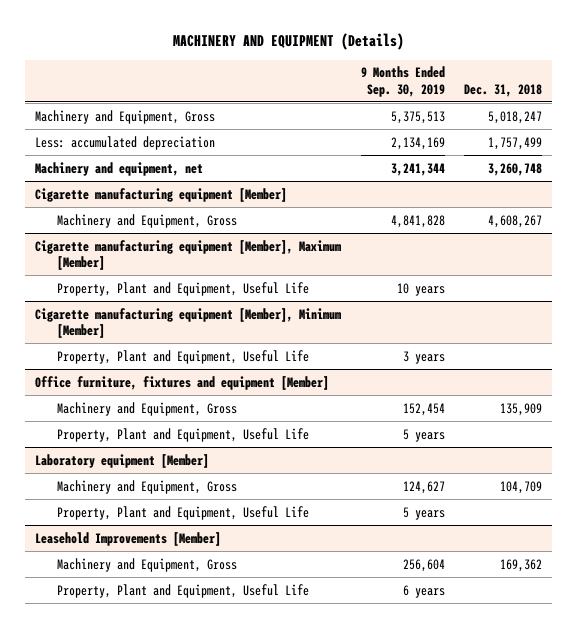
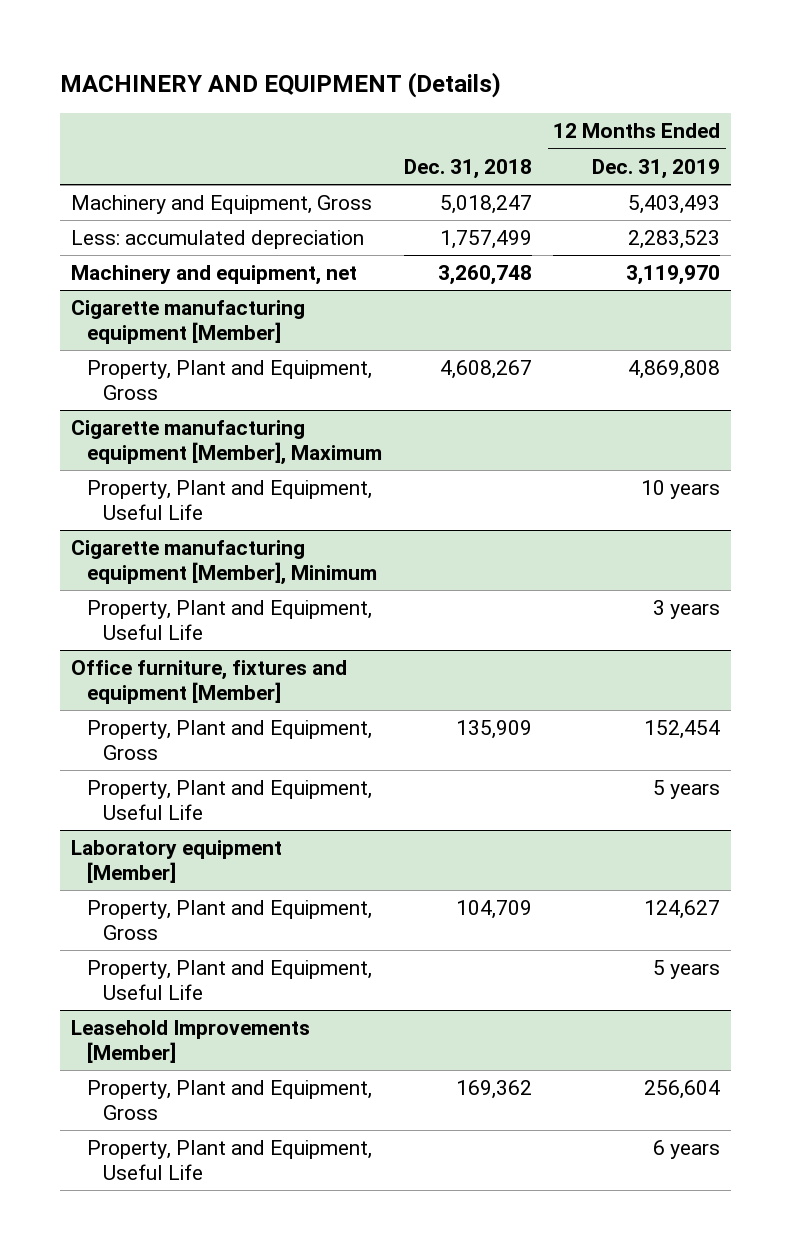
- | 9 Months Ended Sep. 30, 2019 | Dec. 31, 2018
+ | Dec. 31, 2018 | 12 Months Ended Dec. 31, 2019
@ Cigarette manufacturing equipment [Member]
- Machinery and Equipment, Gross | 4,841,828 | 4,608,267
- Cigarette manufacturing equipment [Member], Maximum [Member]
@ Cigarette manufacturing equipment [Member]
+ Property, Plant and Equipment, Gross | 4,608,267 | 4,869,808
+ Cigarette manufacturing equipment [Member], Maximum
- Cigarette manufacturing equipment [Member], Minimum [Member]
+ Cigarette manufacturing equipment [Member], Minimum
@ Office furniture, fixtures and equipment [Member]
- Machinery and Equipment, Gross | 152,454 | 135,909
+ Property, Plant and Equipment, Gross | 135,909 | 152,454
@ Laboratory equipment [Member]
- Machinery and Equipment, Gross | 124,627 | 104,709
+ Property, Plant and Equipment, Gross | 104,709 | 124,627
@ Leasehold Improvements [Member]
- Machinery and Equipment, Gross | 256,604 | 169,362
+ Property, Plant and Equipment, Gross | 169,362 | 256,604

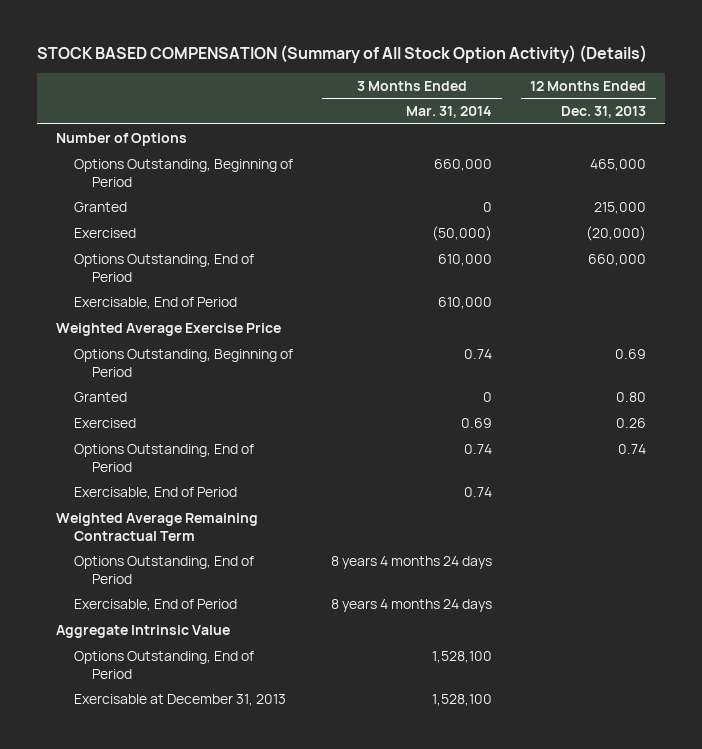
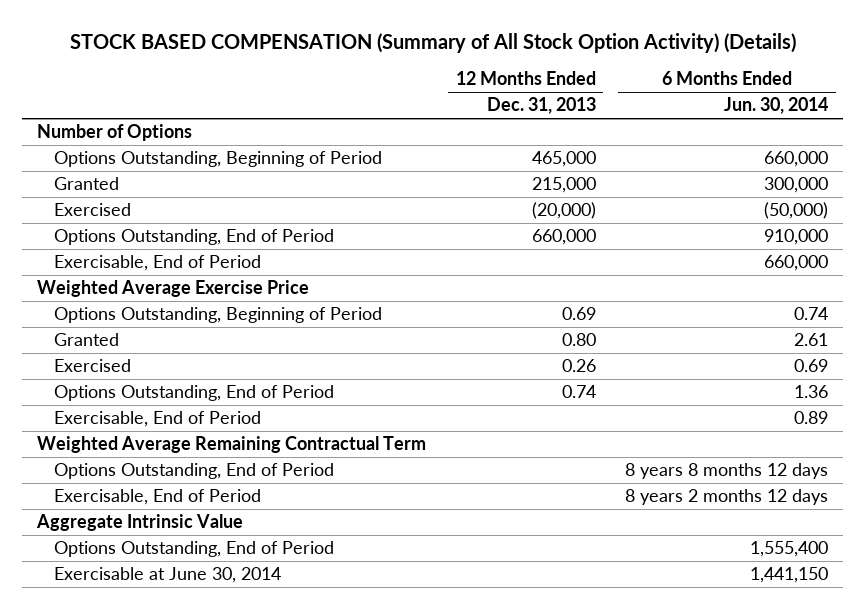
- | 3 Months Ended Mar. 31, 2014 | 12 Months Ended Dec. 31, 2013
+ | 12 Months Ended Dec. 31, 2013 | 6 Months Ended Jun. 30, 2014
- Exercisable at December 31, 2013 | 1,528,100 |
+ Exercisable at June 30, 2014 | | 1,441,150

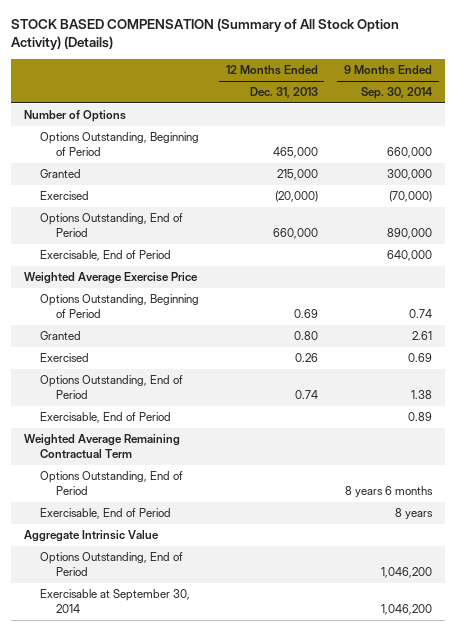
- | 12 Months Ended Dec. 31, 2013 | 6 Months Ended Jun. 30, 2014
+ | 12 Months Ended Dec. 31, 2013 | 9 Months Ended Sep. 30, 2014
- Exercisable at June 30, 2014 | | 1,441,150
+ Exercisable at September 30, 2014 | | 1,046,200

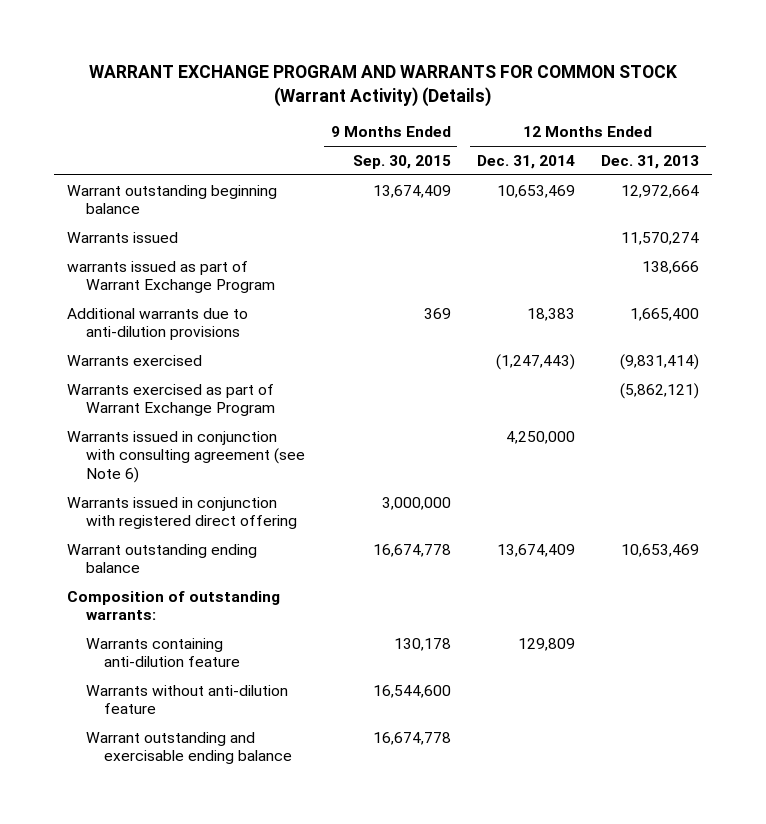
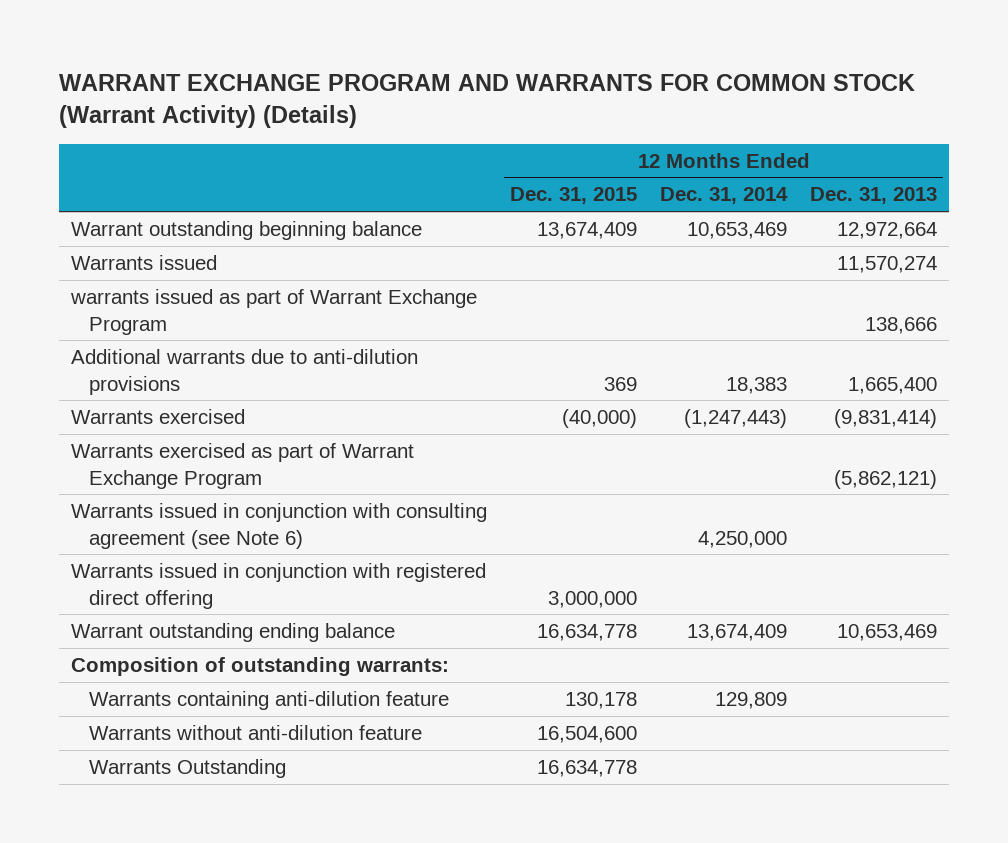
- | 9 Months Ended Sep. 30, 2015 | 12 Months Ended Dec. 31, 2014 | 12 Months Ended Dec. 31, 2013
+ | 12 Months Ended Dec. 31, 2015 | 12 Months Ended Dec. 31, 2014 | 12 Months Ended Dec. 31, 2013
- Warrant outstanding and exercisable ending balance | 16,674,778 | |
+ Warrants Outstanding | 16,634,778 | |

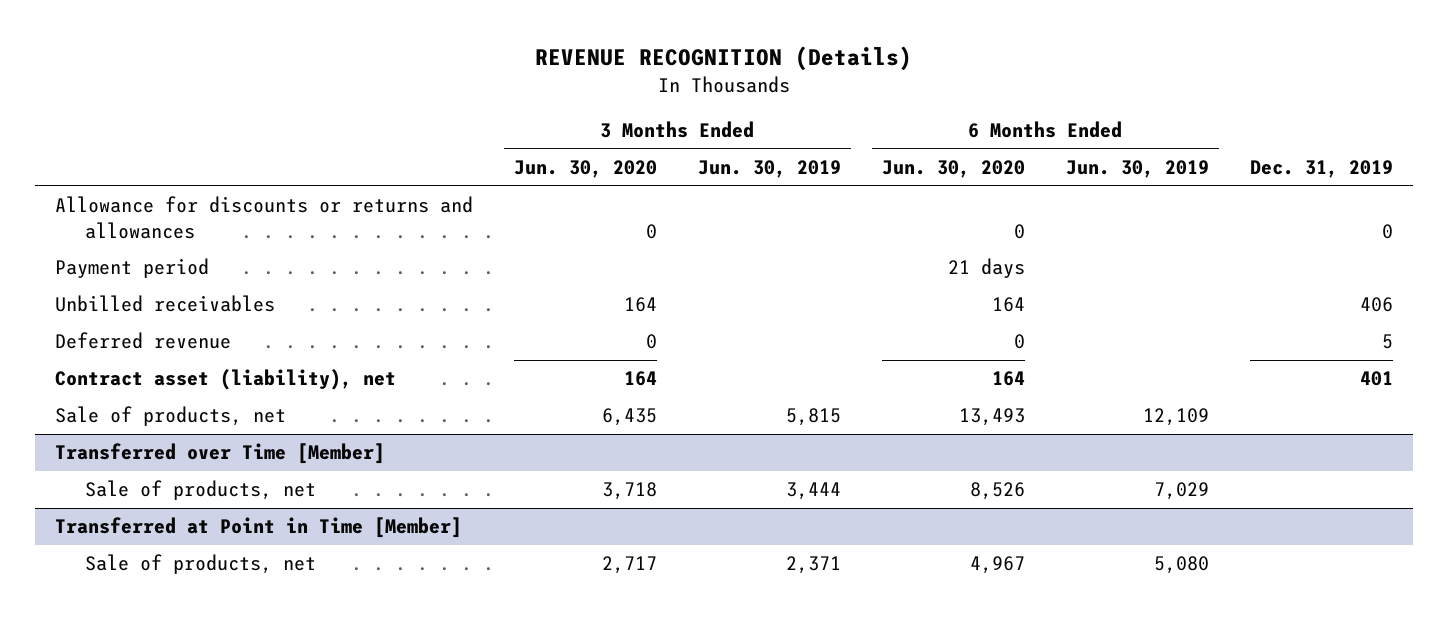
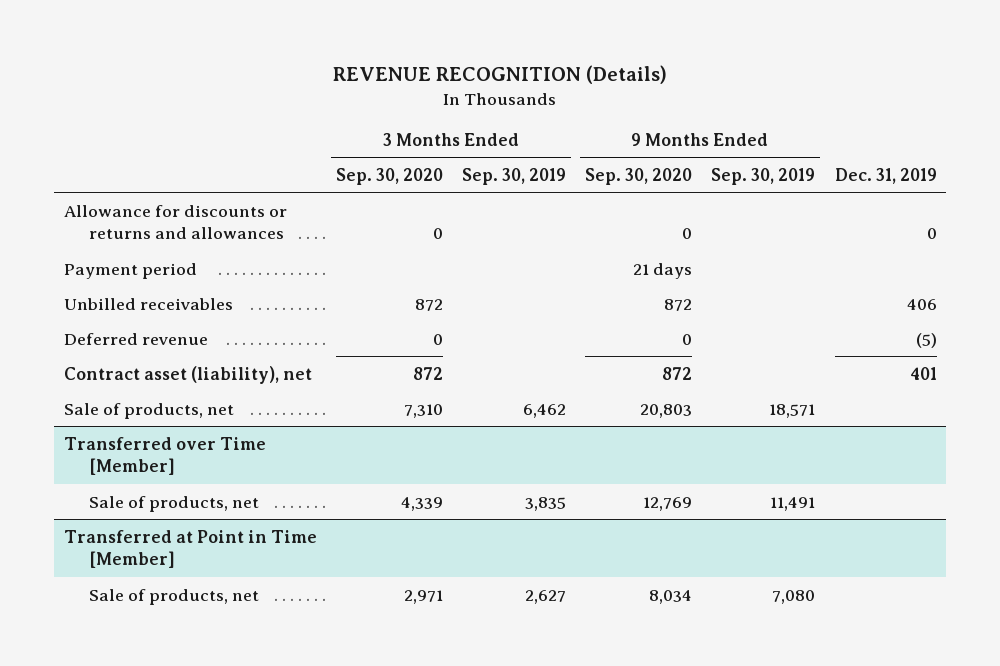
- | 3 Months Ended Jun. 30, 2020 | 3 Months Ended Jun. 30, 2019 | 6 Months Ended Jun. 30, 2020 | 6 Months Ended Jun. 30, 2019 | Dec. 31, 2019
+ | 3 Months Ended Sep. 30, 2020 | 3 Months Ended Sep. 30, 2019 | 9 Months Ended Sep. 30, 2020 | 9 Months Ended Sep. 30, 2019 | Dec. 31, 2019
- Deferred revenue | 0 | | 0 | | 5
+ Deferred revenue | 0 | | 0 | | (5)

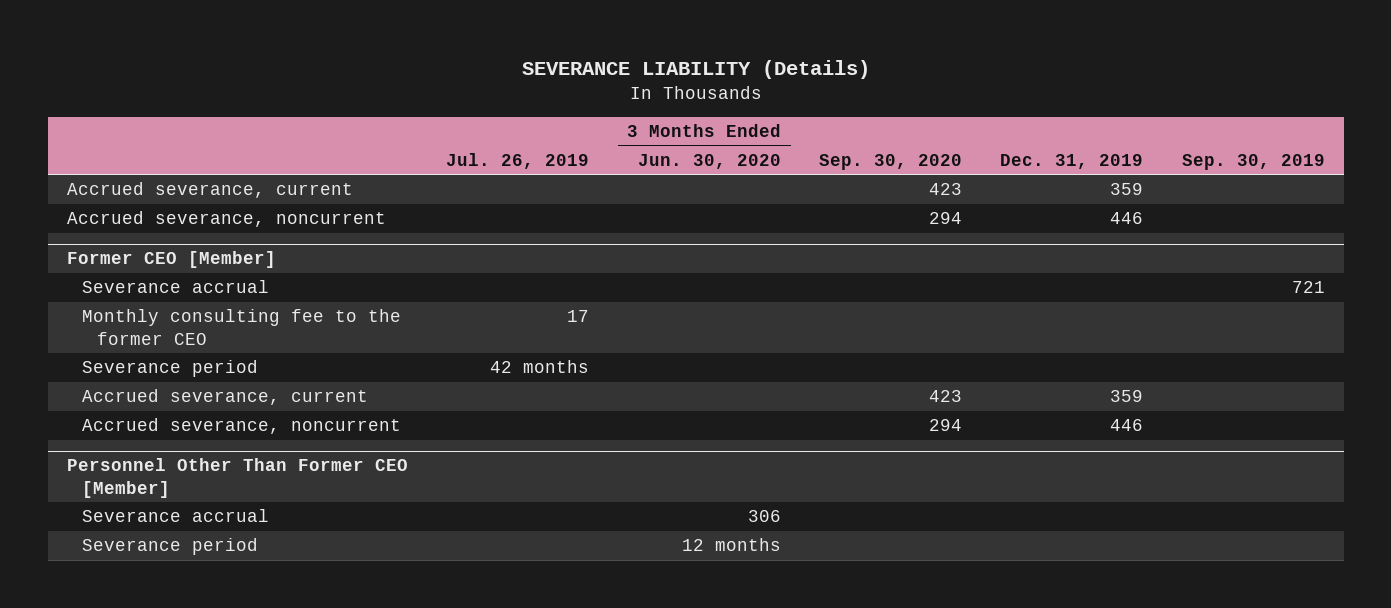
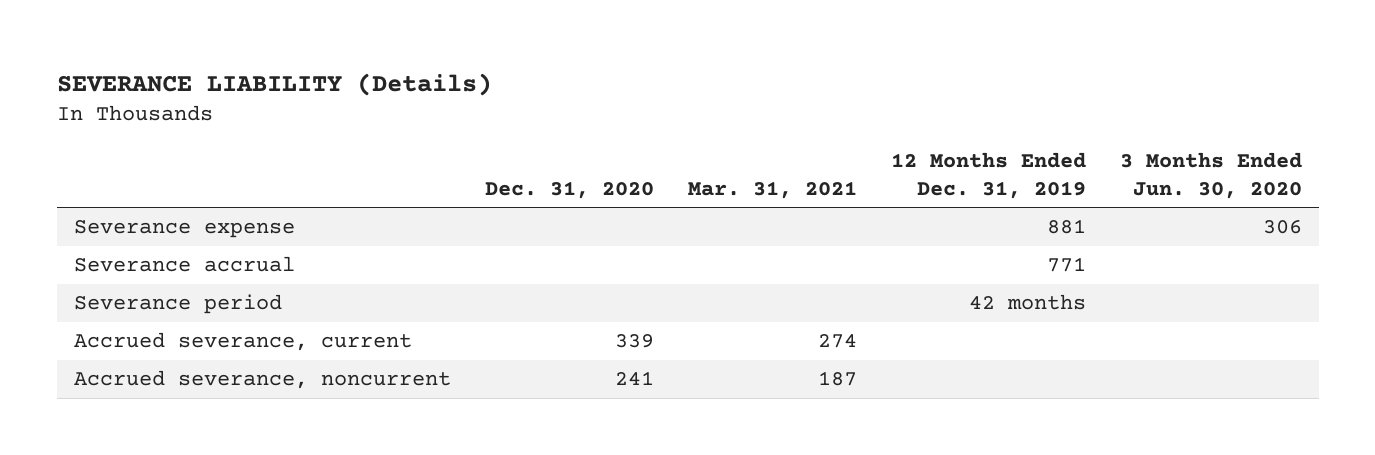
- | Jul. 26, 2019 | 3 Months Ended Jun. 30, 2020 | Sep. 30, 2020 | Dec. 31, 2019 | Sep. 30, 2019
+ | Dec. 31, 2020 | Mar. 31, 2021 | 12 Months Ended Dec. 31, 2019 | 3 Months Ended Jun. 30, 2020
+ Severance expense | | | 881 | 306
+ Severance accrual | | | 771 |
+ Severance period | | | 42 months |
- Former CEO [Member]
- Severance accrual | | | | | 721
- Monthly consulting fee to the former CEO | 17 | | | |
- Severance period | 42 months | | | |
- Accrued severance, current | | | 423 | 359 |
- Accrued severance, noncurrent | | | 294 | 446 |
- Personnel Other Than Former CEO [Member]
- Severance accrual | | 306 | | |
- Severance period | | 12 months | | |

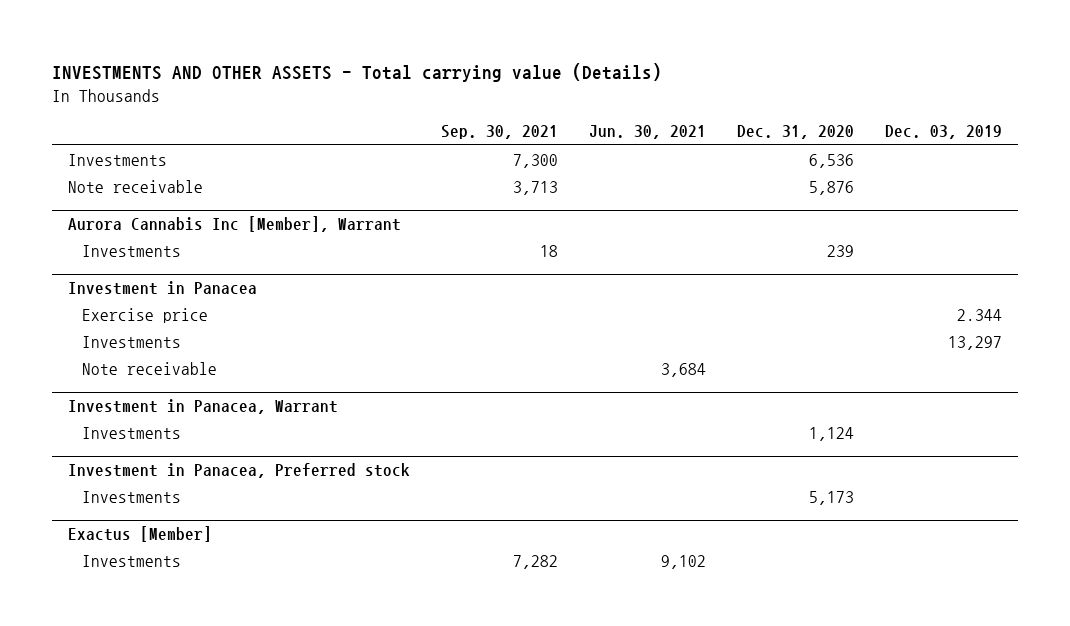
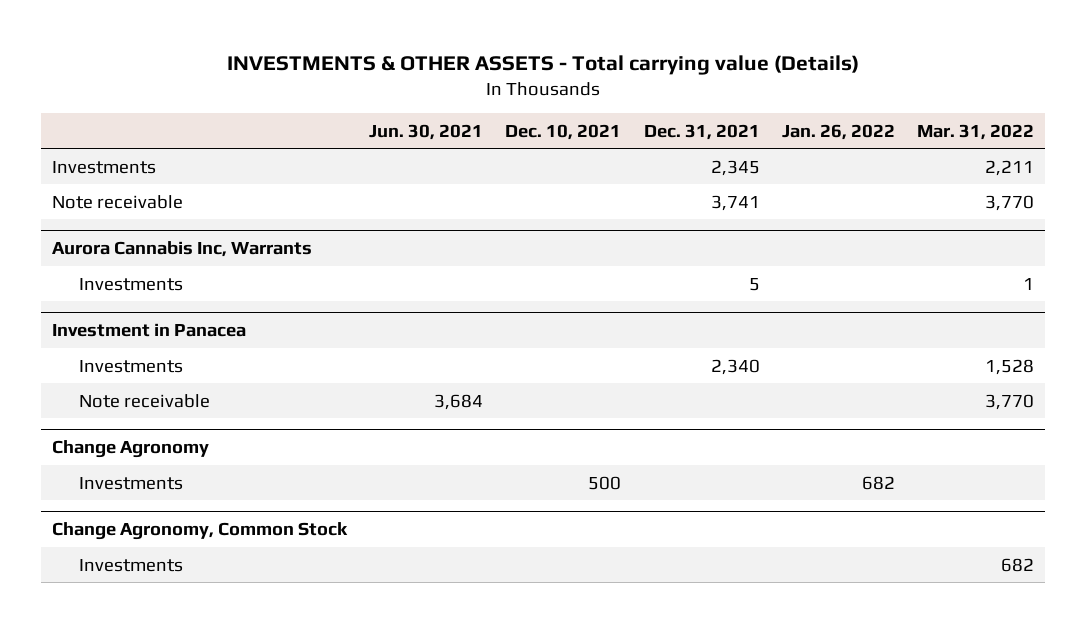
- INVESTMENTS AND OTHER ASSETS - Total carrying value (Details)
+ INVESTMENTS & OTHER ASSETS - Total carrying value (Details)
- | Sep. 30, 2021 | Jun. 30, 2021 | Dec. 31, 2020 | Dec. 03, 2019
+ | Jun. 30, 2021 | Dec. 10, 2021 | Dec. 31, 2021 | Jan. 26, 2022 | Mar. 31, 2022
- Aurora Cannabis Inc [Member], Warrant
+ Aurora Cannabis Inc, Warrants
@ Investment in Panacea
- Exercise price | | | | 2.344
- Investment in Panacea, Warrant
- Investments | | | 1,124 |
- Investment in Panacea, Preferred stock
- Investments | | | 5,173 |
- Exactus [Member]
- Investments | 7,282 | 9,102 | |
+ Change Agronomy
+ Investments | | 500 | | 682 |
+ Change Agronomy, Common Stock
+ Investments | | | | | 682

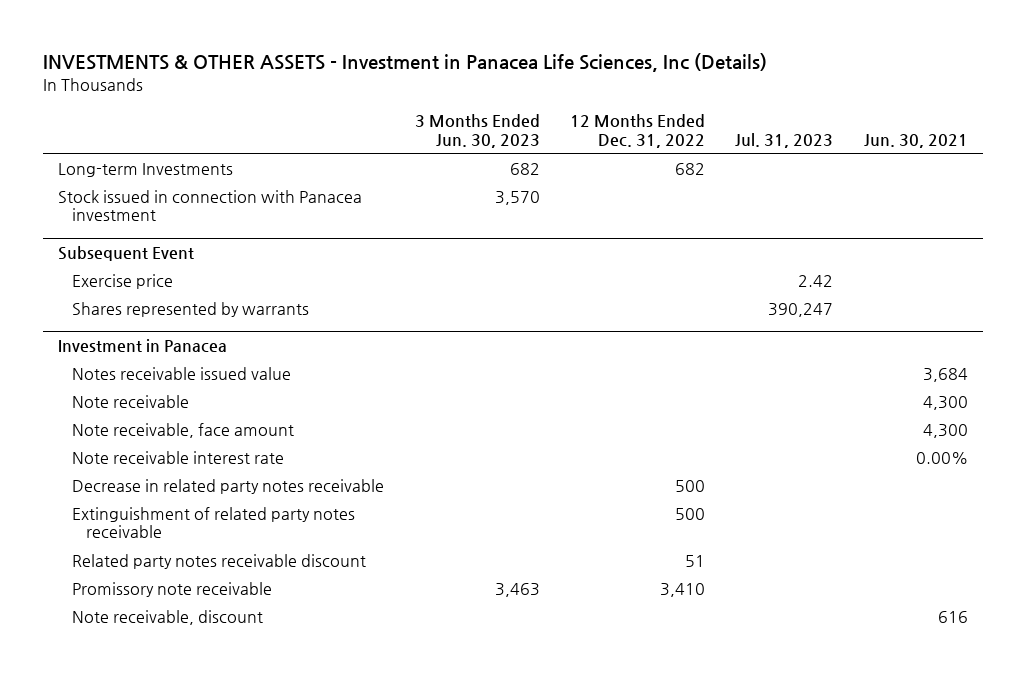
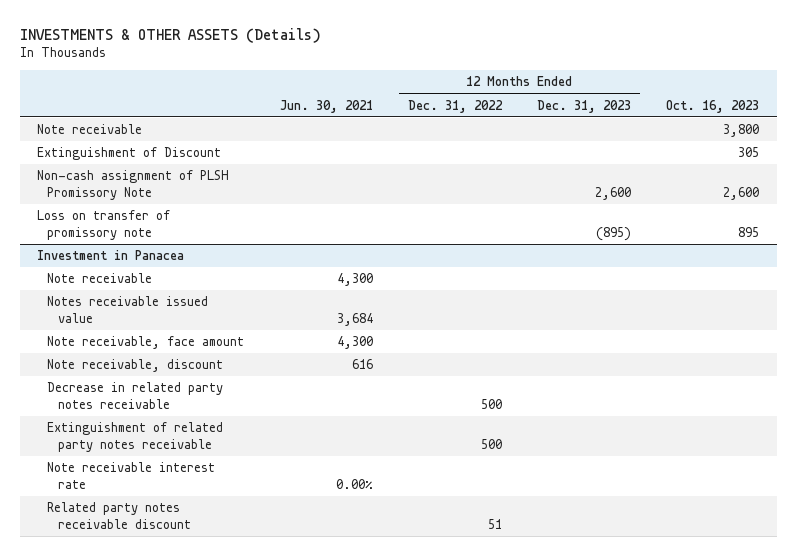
- INVESTMENTS & OTHER ASSETS - Investment in Panacea Life Sciences, Inc (Details)
+ INVESTMENTS & OTHER ASSETS (Details)
- | 3 Months Ended Jun. 30, 2023 | 12 Months Ended Dec. 31, 2022 | Jul. 31, 2023 | Jun. 30, 2021
+ | Jun. 30, 2021 | 12 Months Ended Dec. 31, 2022 | 12 Months Ended Dec. 31, 2023 | Oct. 16, 2023
- Long-term Investments | 682 | 682 | |
- Stock issued in connection with Panacea investment | 3,570 | | |
- Subsequent Event
- Exercise price | | | 2.42 |
- Shares represented by warrants | | | 390,247 |
+ Note receivable | | | | 3,800
+ Extinguishment of Discount | | | | 305
+ Non-cash assignment of PLSH Promissory Note | | | 2,600 | 2,600
+ Loss on transfer of promissory note | | | (895) | 895
@ Investment in Panacea
moved down: Notes receivable issued value | 3,684 | | |
moved up: Note receivable, discount | 616 | | |
moved down: Note receivable interest rate | 0.00% | | |
- Promissory note receivable | 3,463 | 3,410 | |

